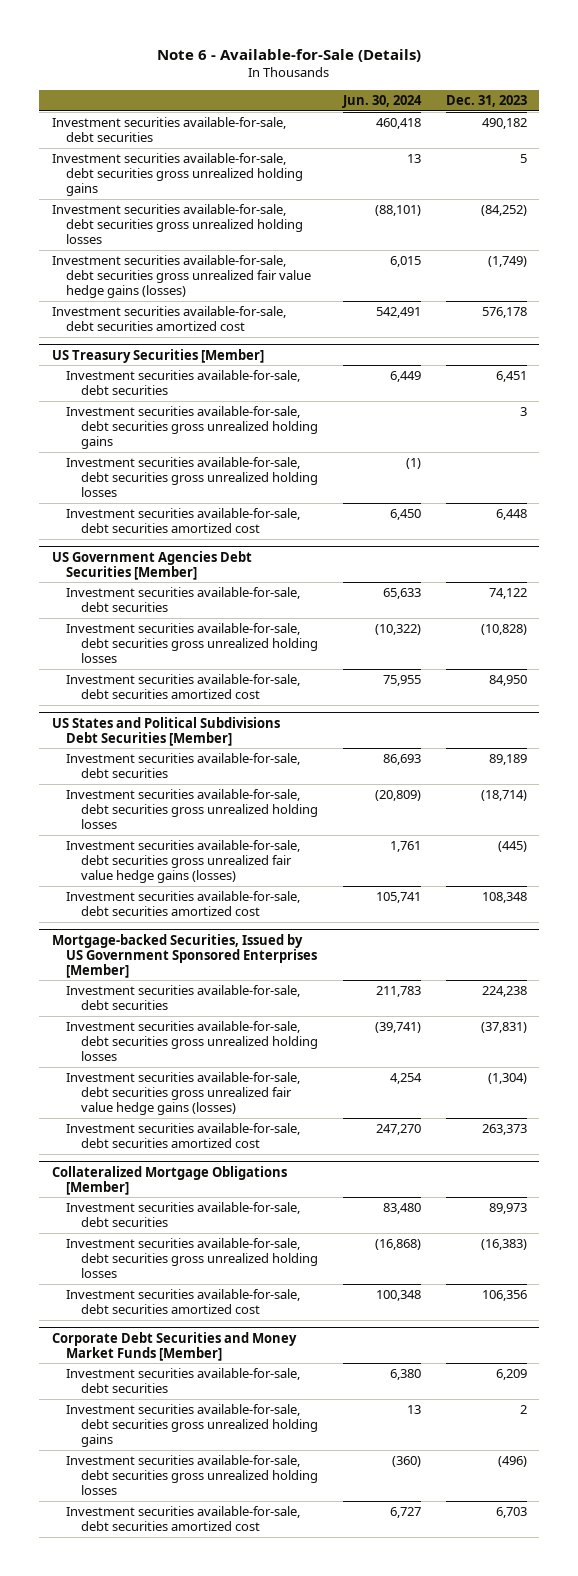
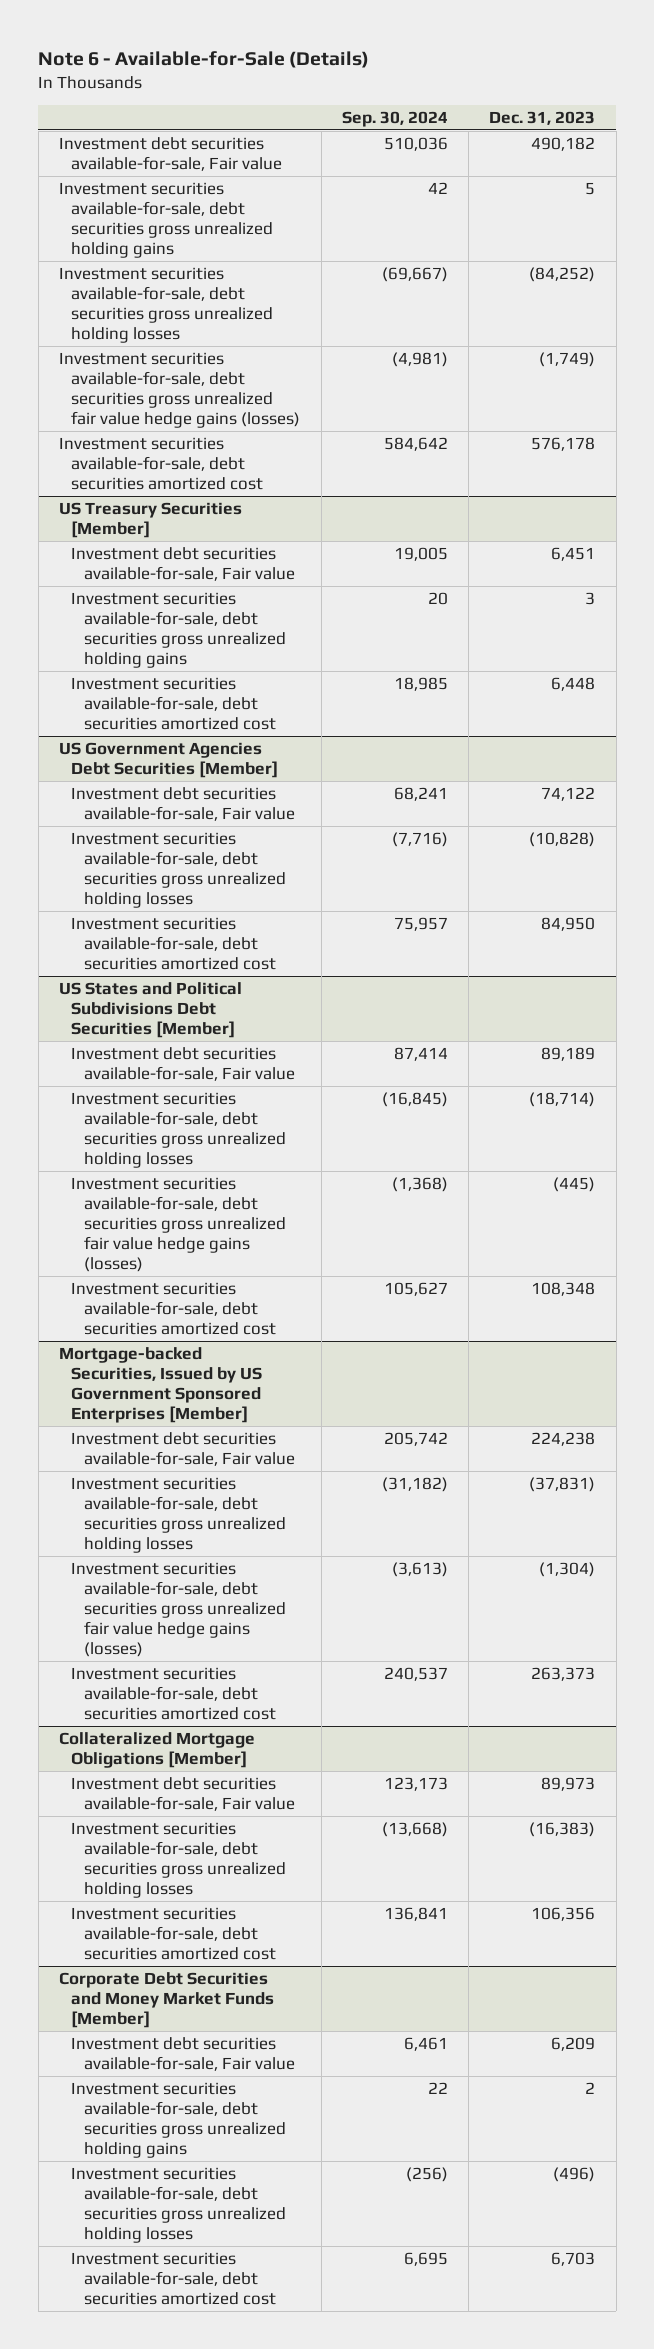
- | Jun. 30, 2024 | Dec. 31, 2023
+ | Sep. 30, 2024 | Dec. 31, 2023
- Investment securities available-for-sale, debt securities | 460,418 | 490,182
+ Investment debt securities available-for-sale, Fair value | 510,036 | 490,182
@ US Treasury Securities [Member]
- Investment securities available-for-sale, debt securities | 6,449 | 6,451
+ Investment debt securities available-for-sale, Fair value | 19,005 | 6,451
- Investment securities available-for-sale, debt securities gross unrealized holding losses | (1) |
@ US Government Agencies Debt Securities [Member]
- Investment securities available-for-sale, debt securities | 65,633 | 74,122
+ Investment debt securities available-for-sale, Fair value | 68,241 | 74,122
@ US States and Political Subdivisions Debt Securities [Member]
- Investment securities available-for-sale, debt securities | 86,693 | 89,189
+ Investment debt securities available-for-sale, Fair value | 87,414 | 89,189
@ Mortgage-backed Securities, Issued by US Government Sponsored Enterprises [Member]
- Investment securities available-for-sale, debt securities | 211,783 | 224,238
+ Investment debt securities available-for-sale, Fair value | 205,742 | 224,238
@ Collateralized Mortgage Obligations [Member]
- Investment securities available-for-sale, debt securities | 83,480 | 89,973
+ Investment debt securities available-for-sale, Fair value | 123,173 | 89,973
@ Corporate Debt Securities and Money Market Funds [Member]
- Investment securities available-for-sale, debt securities | 6,380 | 6,209
+ Investment debt securities available-for-sale, Fair value | 6,461 | 6,209

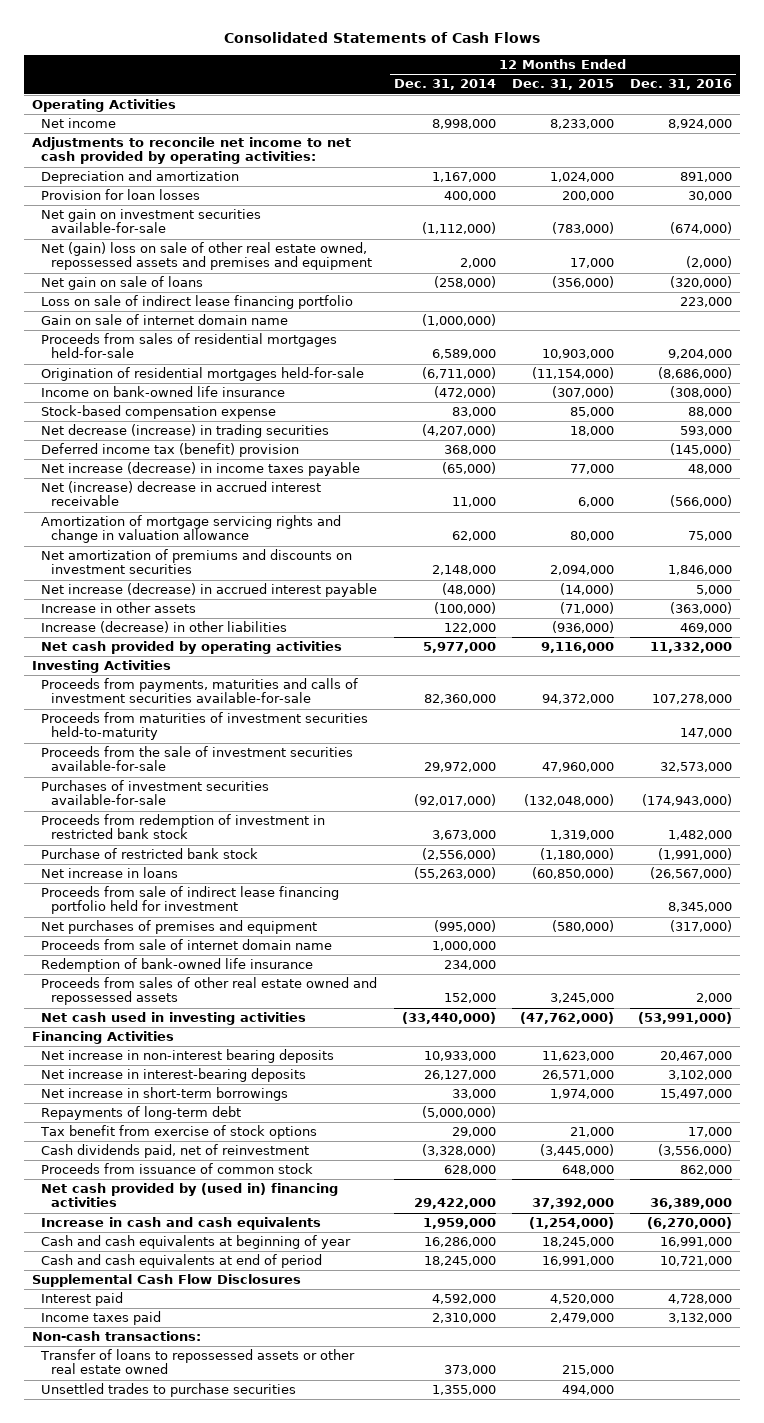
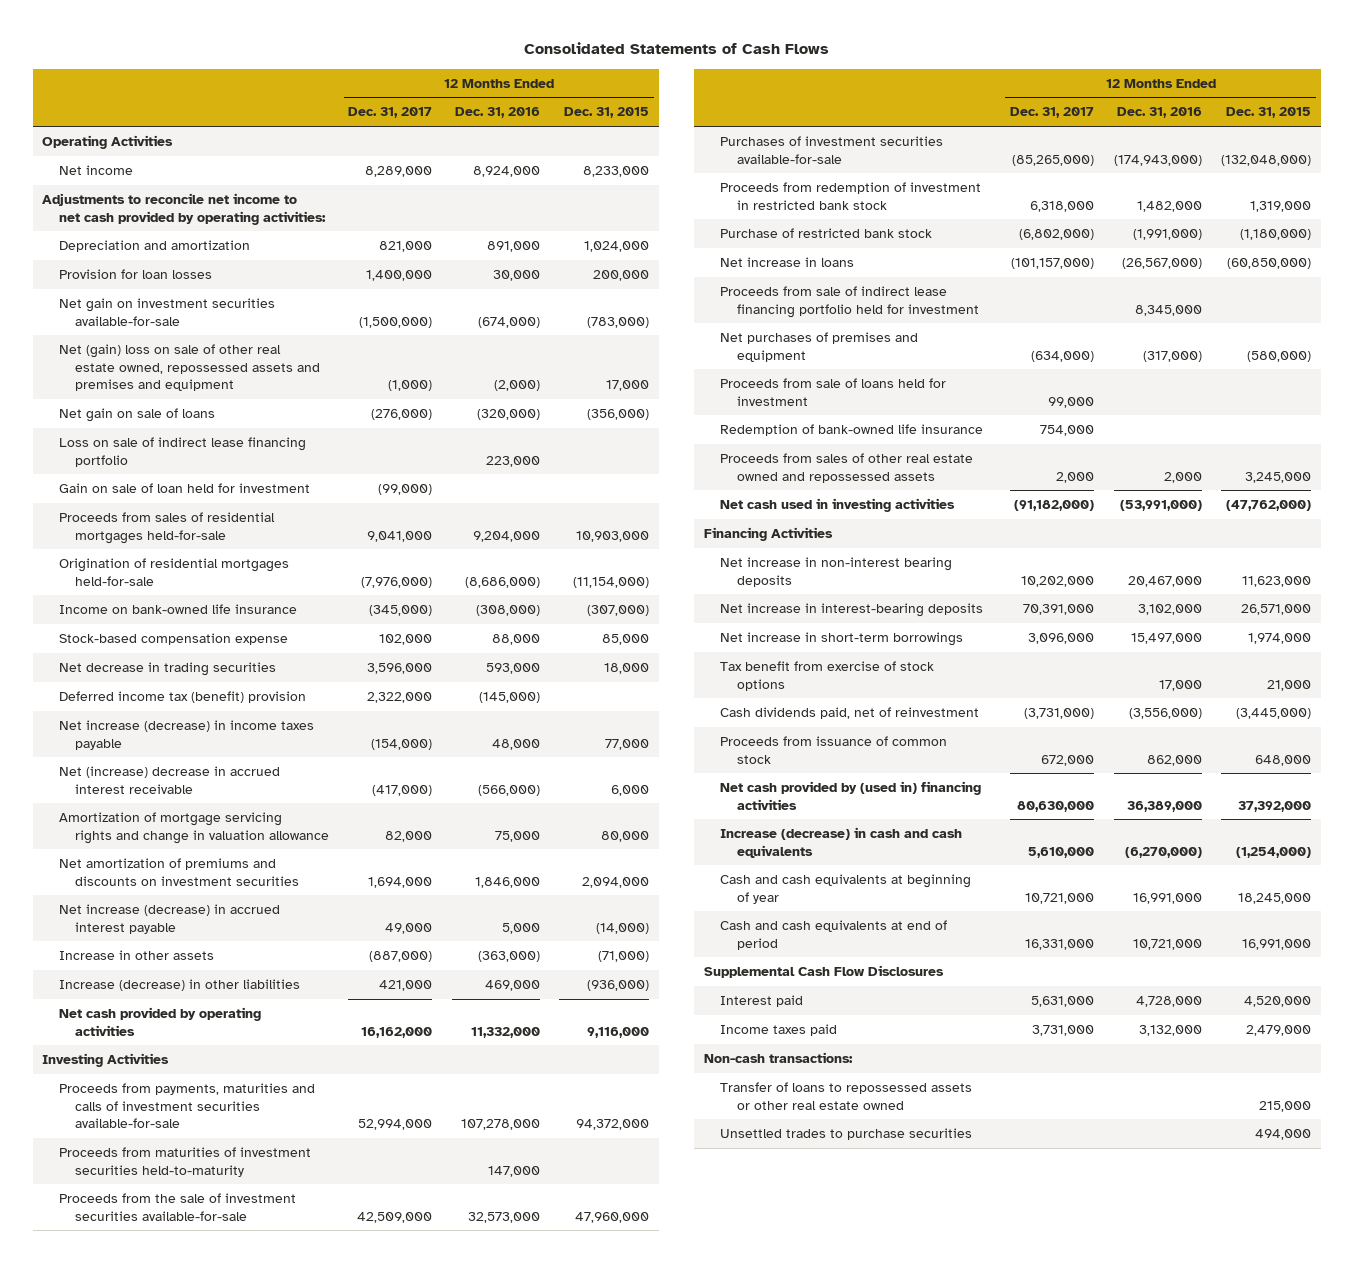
- | 12 Months Ended Dec. 31, 2014 | 12 Months Ended Dec. 31, 2015 | 12 Months Ended Dec. 31, 2016
+ | 12 Months Ended Dec. 31, 2017 | 12 Months Ended Dec. 31, 2016 | 12 Months Ended Dec. 31, 2015
- Gain on sale of internet domain name | (1,000,000) | |
+ Gain on sale of loan held for investment | (99,000) | |
- Net decrease (increase) in trading securities | (4,207,000) | 18,000 | 593,000
+ Net decrease in trading securities | 3,596,000 | 593,000 | 18,000
- Proceeds from sale of internet domain name | 1,000,000 | |
+ Proceeds from sale of loans held for investment | 99,000 | |
- Repayments of long-term debt | (5,000,000) | |
- Increase in cash and cash equivalents | 1,959,000 | (1,254,000) | (6,270,000)
+ Increase (decrease) in cash and cash equivalents | 5,610,000 | (6,270,000) | (1,254,000)

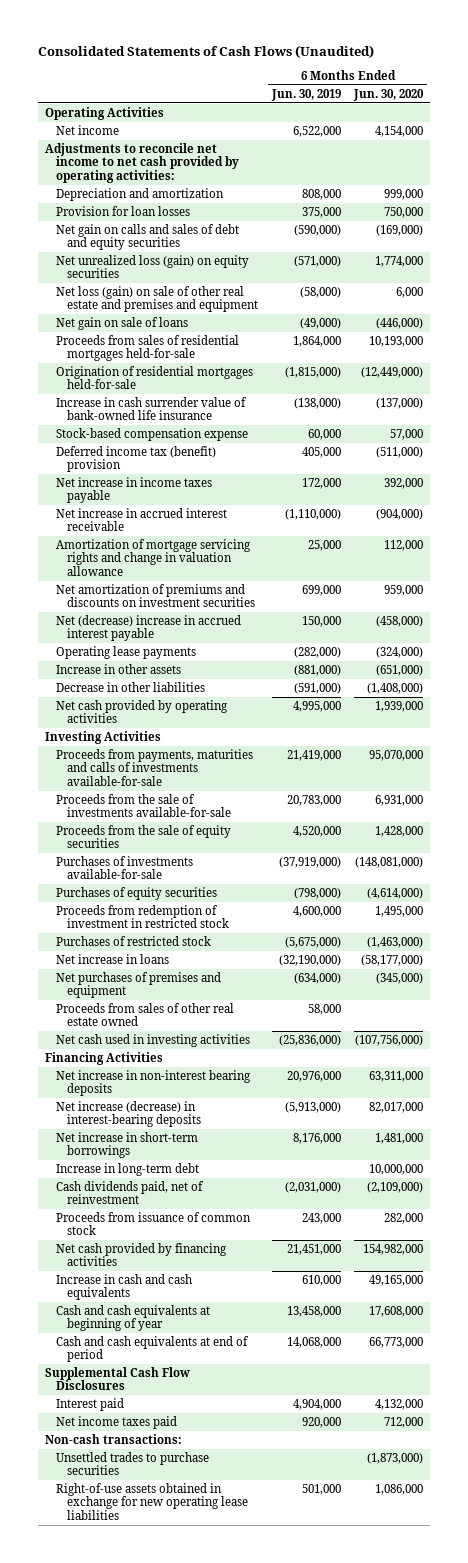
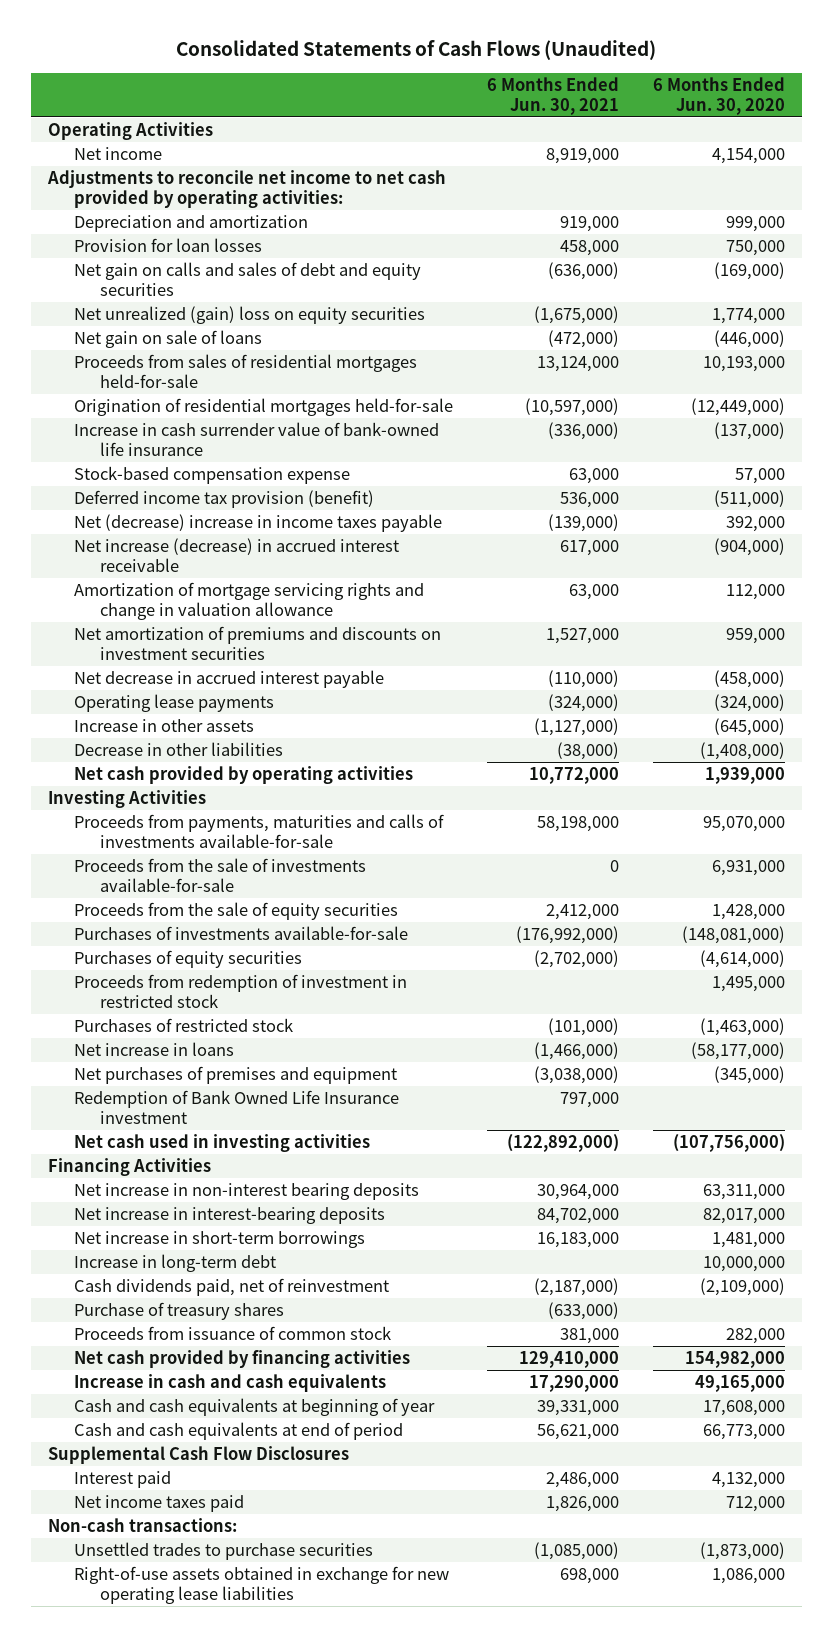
- | 6 Months Ended Jun. 30, 2019 | 6 Months Ended Jun. 30, 2020
+ | 6 Months Ended Jun. 30, 2021 | 6 Months Ended Jun. 30, 2020
- Net unrealized loss (gain) on equity securities | (571,000) | 1,774,000
- Net loss (gain) on sale of other real estate and premises and equipment | (58,000) | 6,000
+ Net unrealized (gain) loss on equity securities | (1,675,000) | 1,774,000
- Deferred income tax (benefit) provision | 405,000 | (511,000)
- Net increase in income taxes payable | 172,000 | 392,000
- Net increase in accrued interest receivable | (1,110,000) | (904,000)
+ Deferred income tax provision (benefit) | 536,000 | (511,000)
+ Net (decrease) increase in income taxes payable | (139,000) | 392,000
+ Net increase (decrease) in accrued interest receivable | 617,000 | (904,000)
- Net (decrease) increase in accrued interest payable | 150,000 | (458,000)
+ Net decrease in accrued interest payable | (110,000) | (458,000)
- Increase in other assets | (881,000) | (651,000)
+ Increase in other assets | (1,127,000) | (645,000)
- Proceeds from sales of other real estate owned | 58,000 |
+ Redemption of Bank Owned Life Insurance investment | 797,000 |
- Net increase (decrease) in interest-bearing deposits | (5,913,000) | 82,017,000
+ Net increase in interest-bearing deposits | 84,702,000 | 82,017,000
+ Purchase of treasury shares | (633,000) |

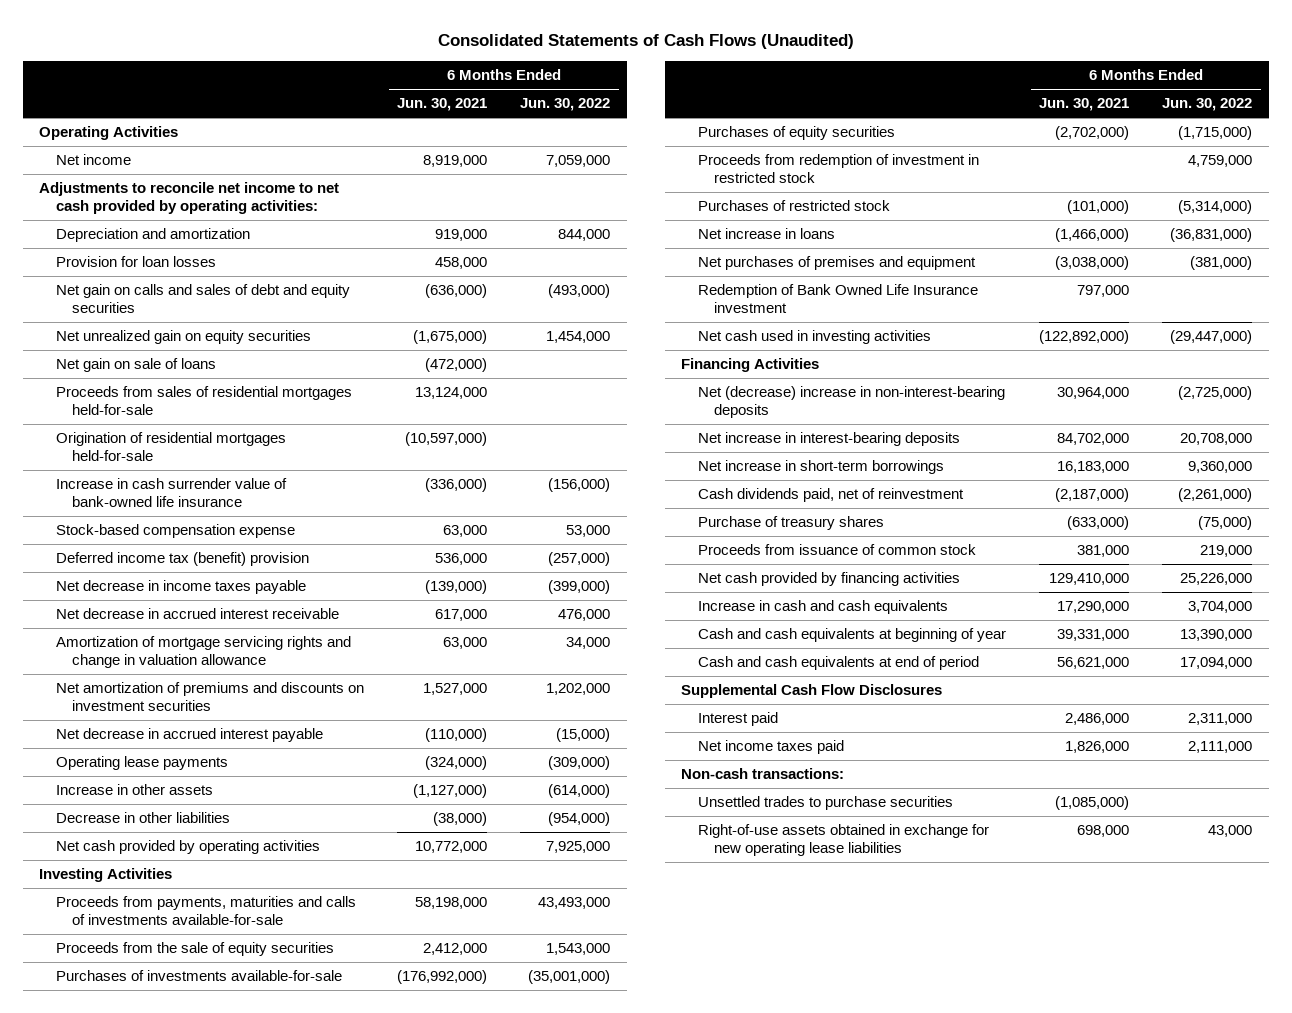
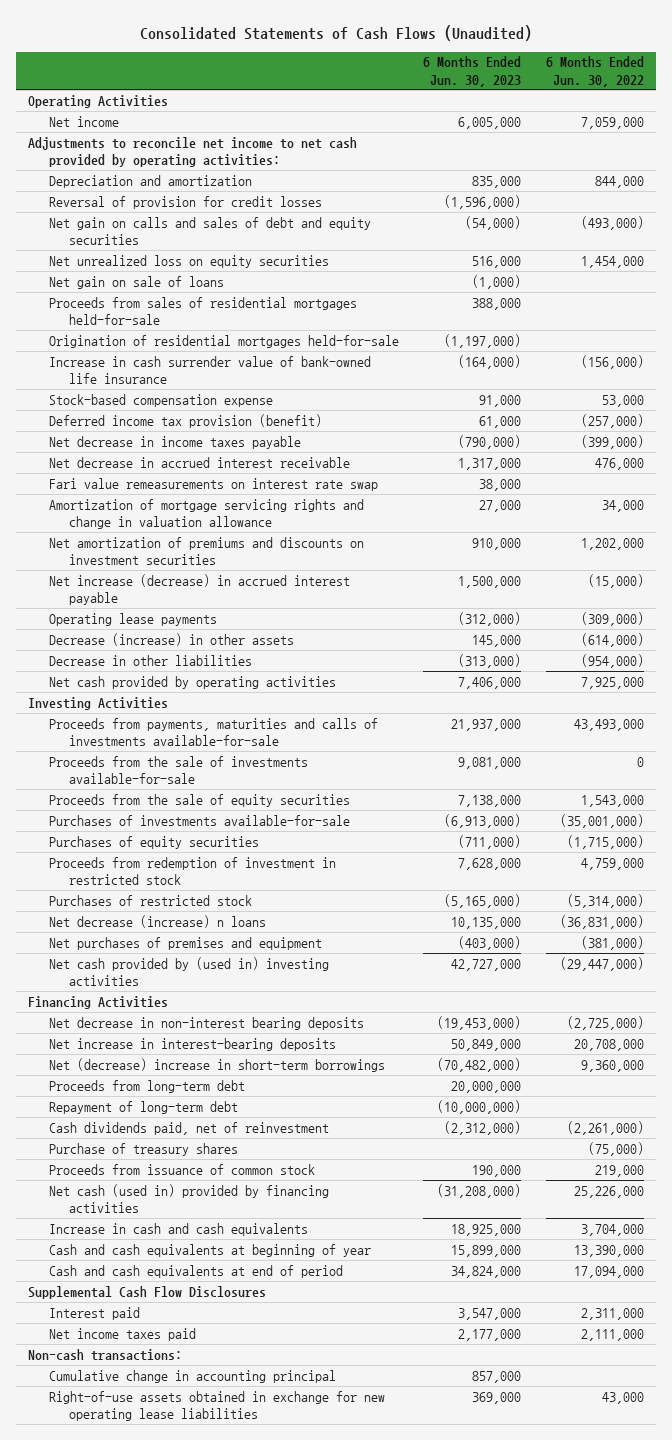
- | 6 Months Ended Jun. 30, 2021 | 6 Months Ended Jun. 30, 2022
+ | 6 Months Ended Jun. 30, 2023 | 6 Months Ended Jun. 30, 2022
- Provision for loan losses | 458,000 |
+ Reversal of provision for credit losses | (1,596,000) |
- Net unrealized gain on equity securities | (1,675,000) | 1,454,000
+ Net unrealized loss on equity securities | 516,000 | 1,454,000
- Deferred income tax (benefit) provision | 536,000 | (257,000)
+ Deferred income tax provision (benefit) | 61,000 | (257,000)
+ Fari value remeasurements on interest rate swap | 38,000 |
- Net decrease in accrued interest payable | (110,000) | (15,000)
+ Net increase (decrease) in accrued interest payable | 1,500,000 | (15,000)
- Increase in other assets | (1,127,000) | (614,000)
+ Decrease (increase) in other assets | 145,000 | (614,000)
+ Proceeds from the sale of investments available-for-sale | 9,081,000 | 0
- Net increase in loans | (1,466,000) | (36,831,000)
+ Net decrease (increase) n loans | 10,135,000 | (36,831,000)
- Redemption of Bank Owned Life Insurance investment | 797,000 |
- Net cash used in investing activities | (122,892,000) | (29,447,000)
+ Net cash provided by (used in) investing activities | 42,727,000 | (29,447,000)
- Net (decrease) increase in non-interest-bearing deposits | 30,964,000 | (2,725,000)
+ Net decrease in non-interest bearing deposits | (19,453,000) | (2,725,000)
- Net increase in short-term borrowings | 16,183,000 | 9,360,000
+ Net (decrease) increase in short-term borrowings | (70,482,000) | 9,360,000
+ Proceeds from long-term debt | 20,000,000 |
+ Repayment of long-term debt | (10,000,000) |
- Net cash provided by financing activities | 129,410,000 | 25,226,000
+ Net cash (used in) provided by financing activities | (31,208,000) | 25,226,000
- Unsettled trades to purchase securities | (1,085,000) |
+ Cumulative change in accounting principal | 857,000 |

